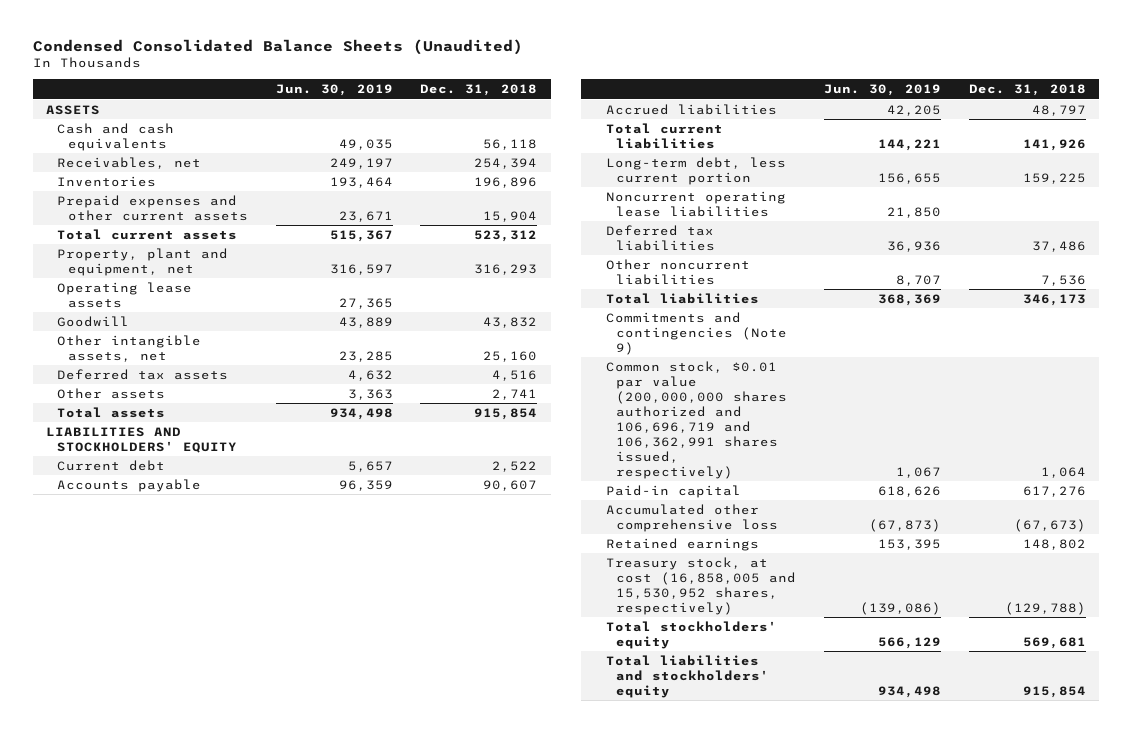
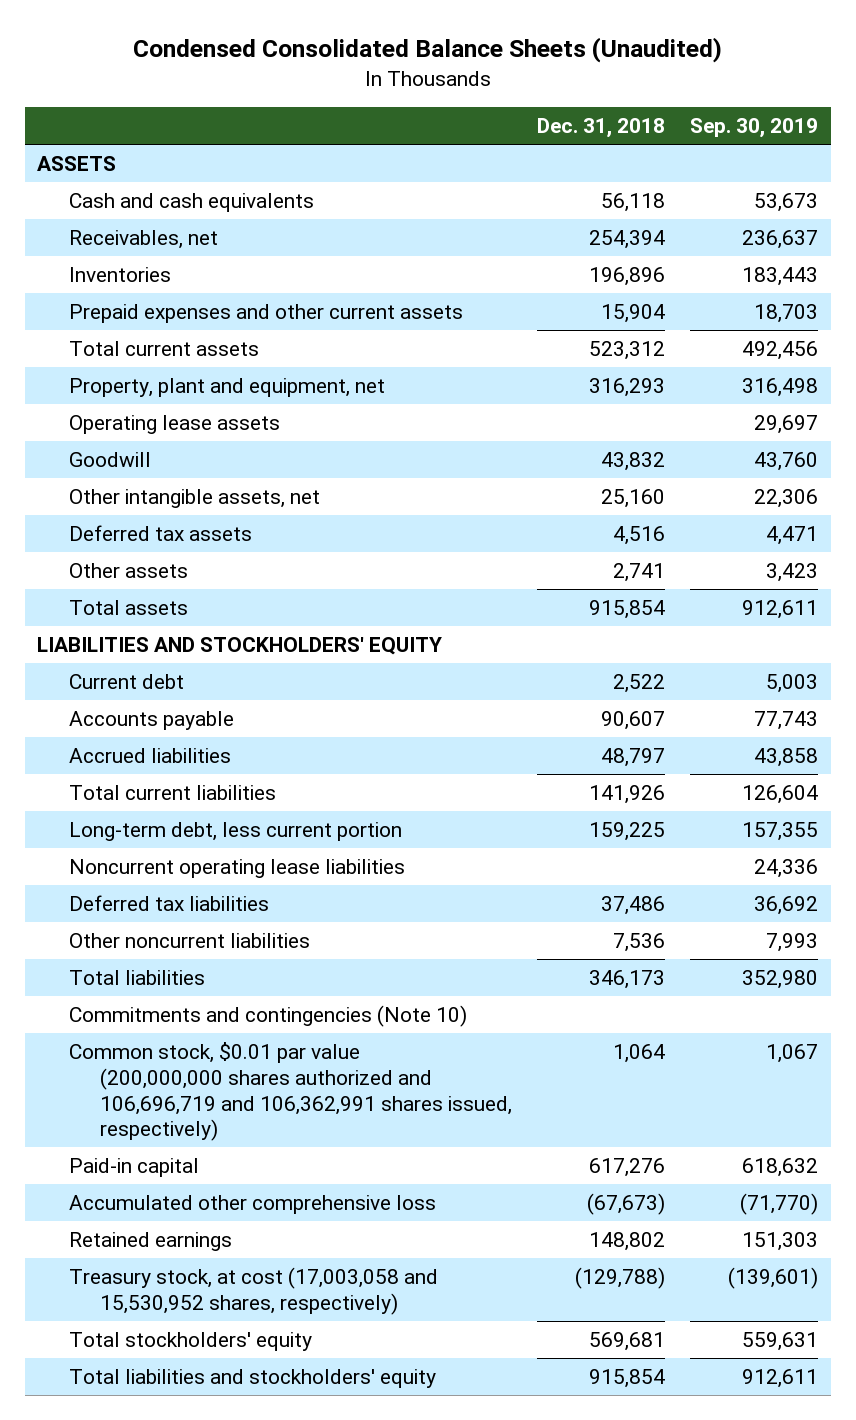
- | Jun. 30, 2019 | Dec. 31, 2018
+ | Dec. 31, 2018 | Sep. 30, 2019
- Commitments and contingencies (Note 9)
+ Commitments and contingencies (Note 10)
- Treasury stock, at cost (16,858,005 and 15,530,952 shares, respectively) | (139,086) | (129,788)
+ Treasury stock, at cost (17,003,058 and 15,530,952 shares, respectively) | (129,788) | (139,601)

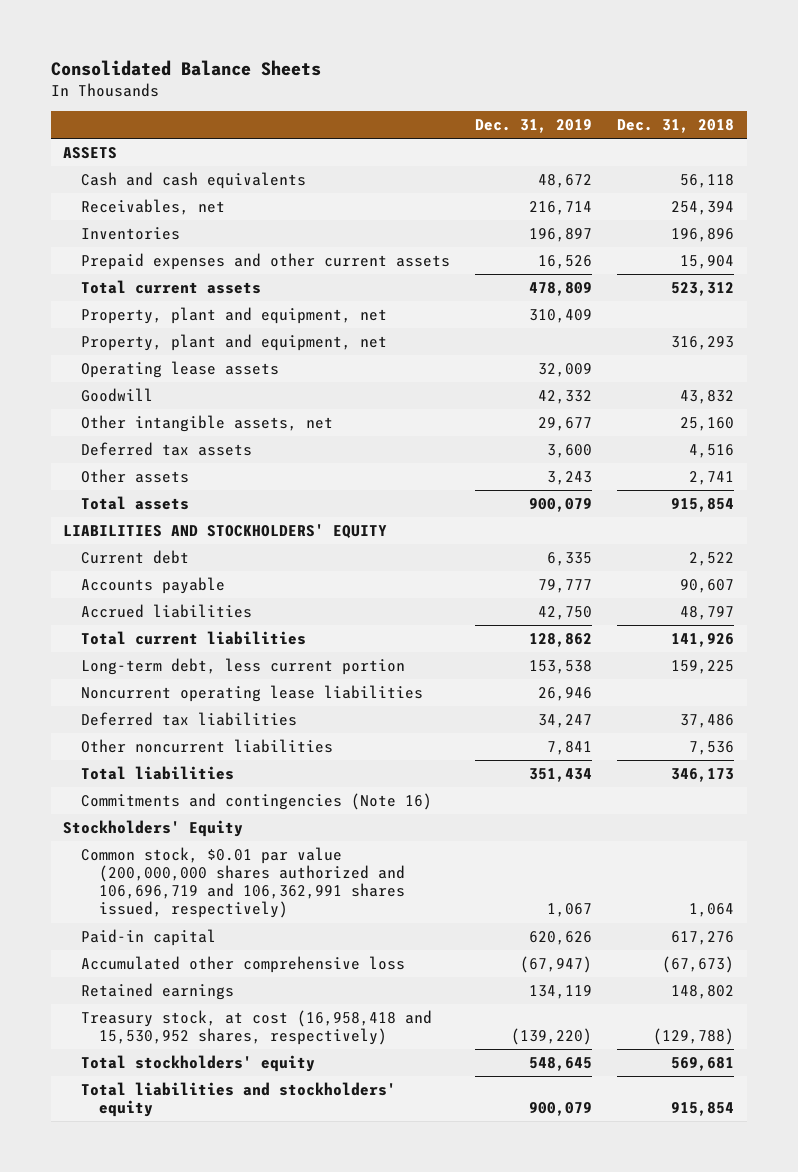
- Condensed Consolidated Balance Sheets (Unaudited)
+ Consolidated Balance Sheets
- | Dec. 31, 2018 | Sep. 30, 2019
+ | Dec. 31, 2019 | Dec. 31, 2018
+ Property, plant and equipment, net | 310,409 |
- Commitments and contingencies (Note 10)
+ Commitments and contingencies (Note 16)
+ Stockholders' Equity
- Treasury stock, at cost (17,003,058 and 15,530,952 shares, respectively) | (129,788) | (139,601)
+ Treasury stock, at cost (16,958,418 and 15,530,952 shares, respectively) | (139,220) | (129,788)

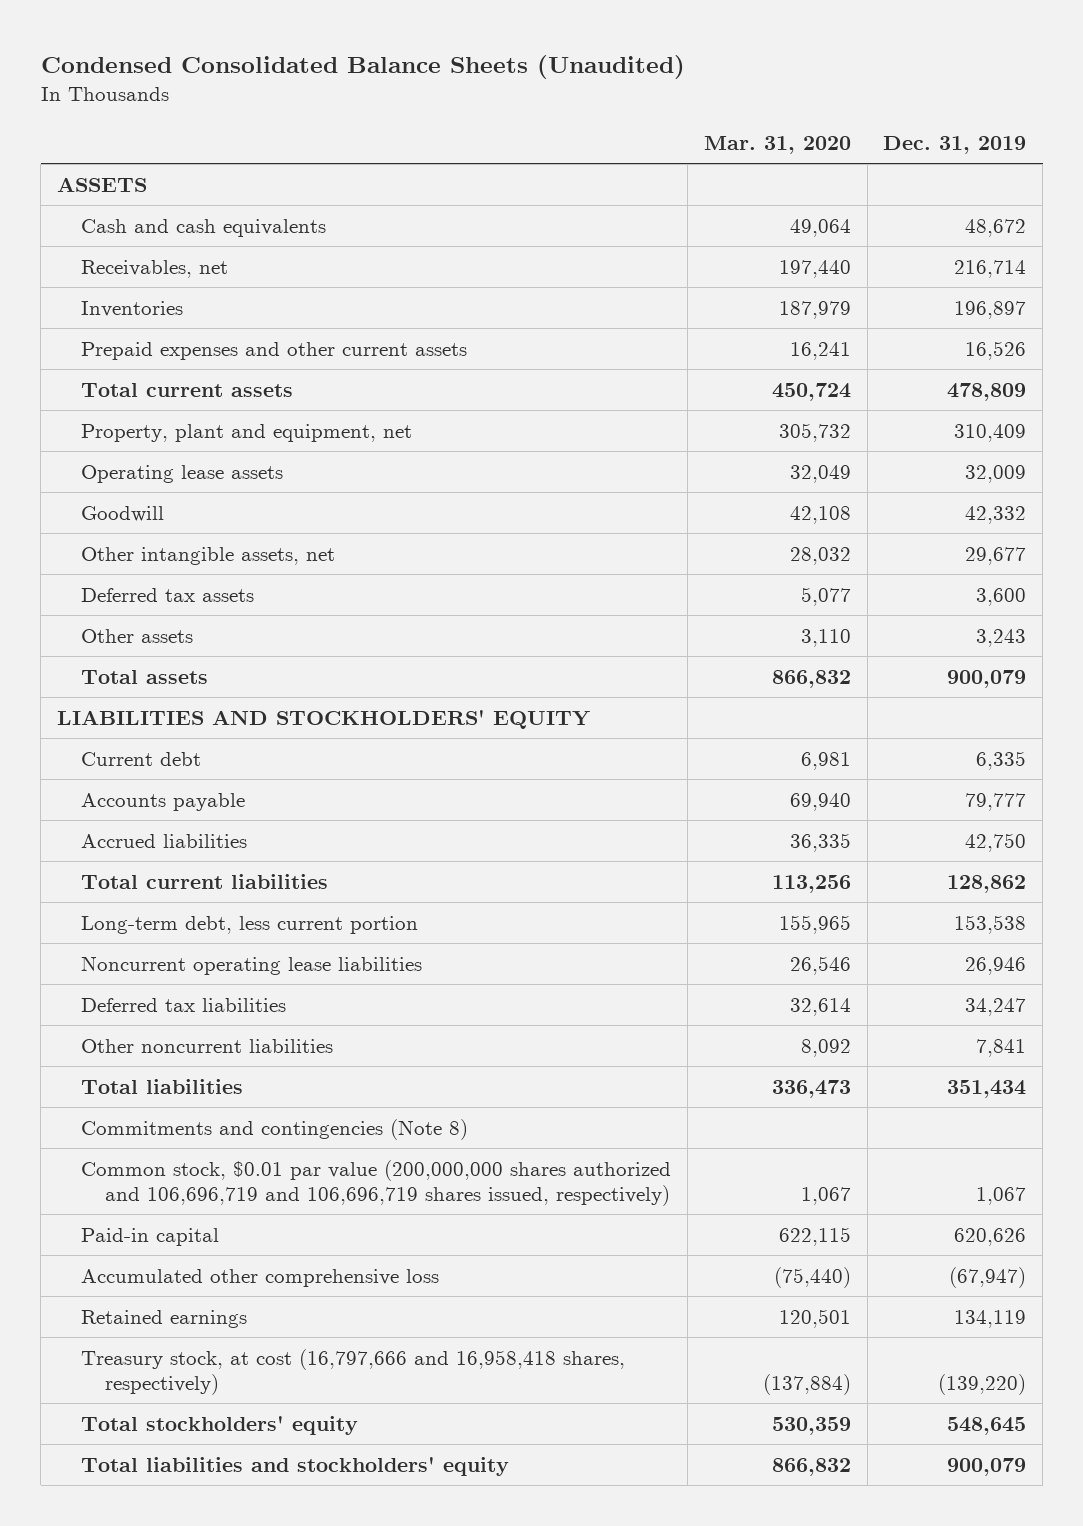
- Consolidated Balance Sheets
+ Condensed Consolidated Balance Sheets (Unaudited)
- | Dec. 31, 2019 | Dec. 31, 2018
+ | Mar. 31, 2020 | Dec. 31, 2019
- Property, plant and equipment, net | | 316,293
- Commitments and contingencies (Note 16)
- Stockholders' Equity
- Common stock, $0.01 par value (200,000,000 shares authorized and 106,696,719 and 106,362,991 shares issued, respectively) | 1,067 | 1,064
+ Commitments and contingencies (Note 8)
+ Common stock, $0.01 par value (200,000,000 shares authorized and 106,696,719 and 106,696,719 shares issued, respectively) | 1,067 | 1,067
- Treasury stock, at cost (16,958,418 and 15,530,952 shares, respectively) | (139,220) | (129,788)
+ Treasury stock, at cost (16,797,666 and 16,958,418 shares, respectively) | (137,884) | (139,220)

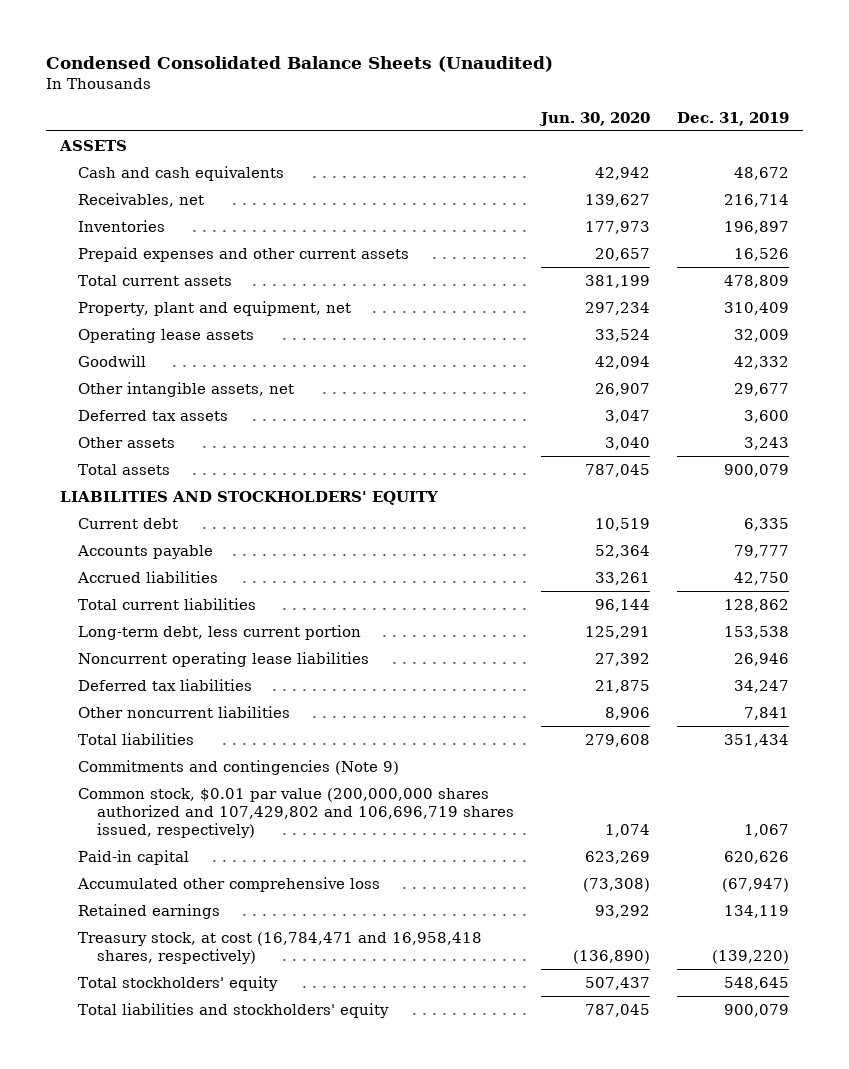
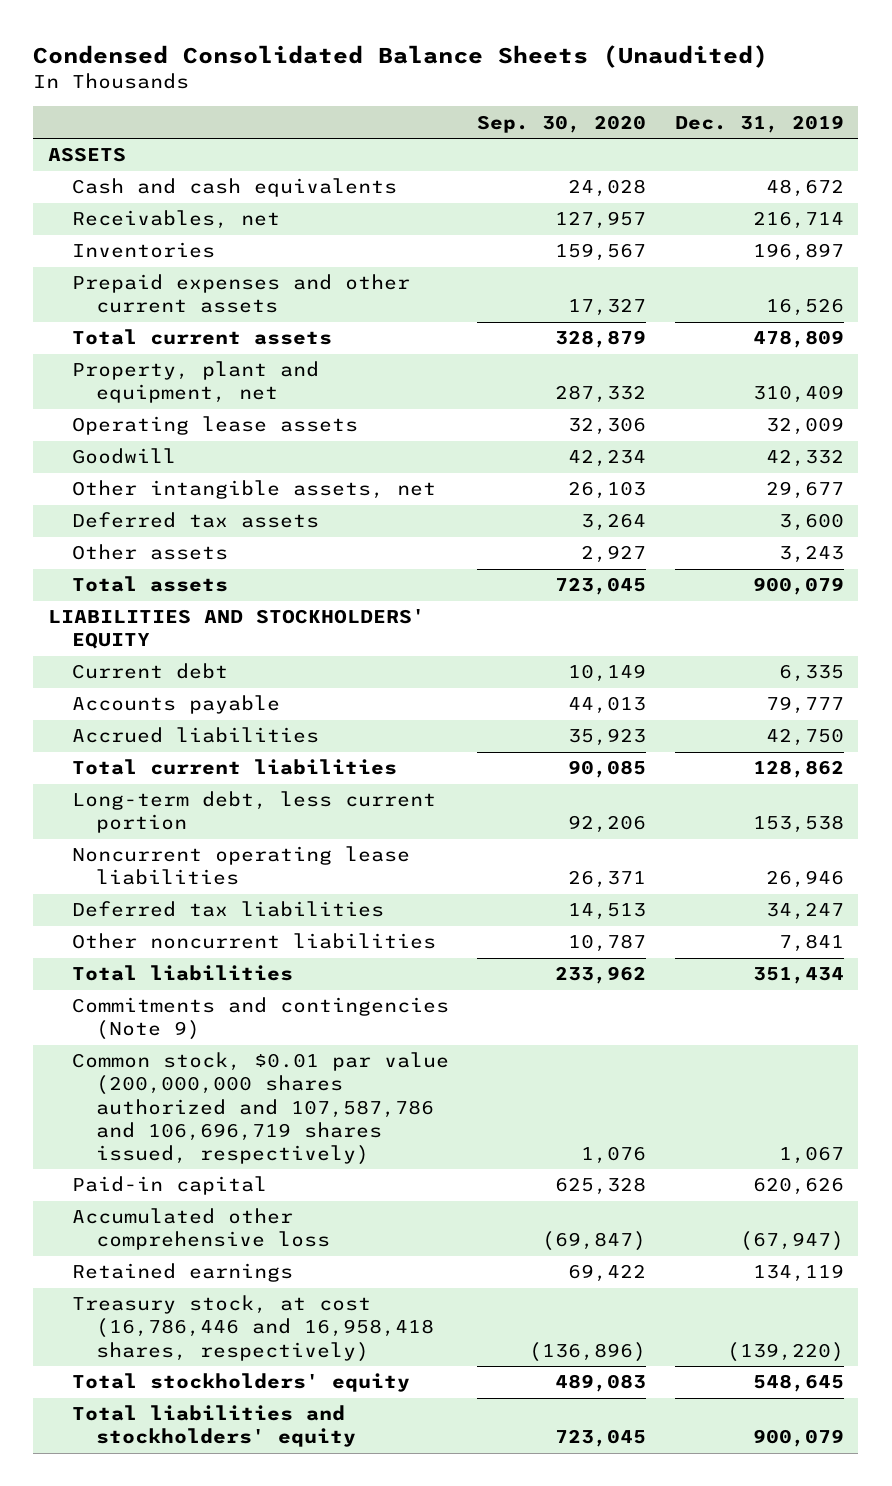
- | Jun. 30, 2020 | Dec. 31, 2019
+ | Sep. 30, 2020 | Dec. 31, 2019
- Common stock, $0.01 par value (200,000,000 shares authorized and 107,429,802 and 106,696,719 shares issued, respectively) | 1,074 | 1,067
+ Common stock, $0.01 par value (200,000,000 shares authorized and 107,587,786 and 106,696,719 shares issued, respectively) | 1,076 | 1,067
- Treasury stock, at cost (16,784,471 and 16,958,418 shares, respectively) | (136,890) | (139,220)
+ Treasury stock, at cost (16,786,446 and 16,958,418 shares, respectively) | (136,896) | (139,220)

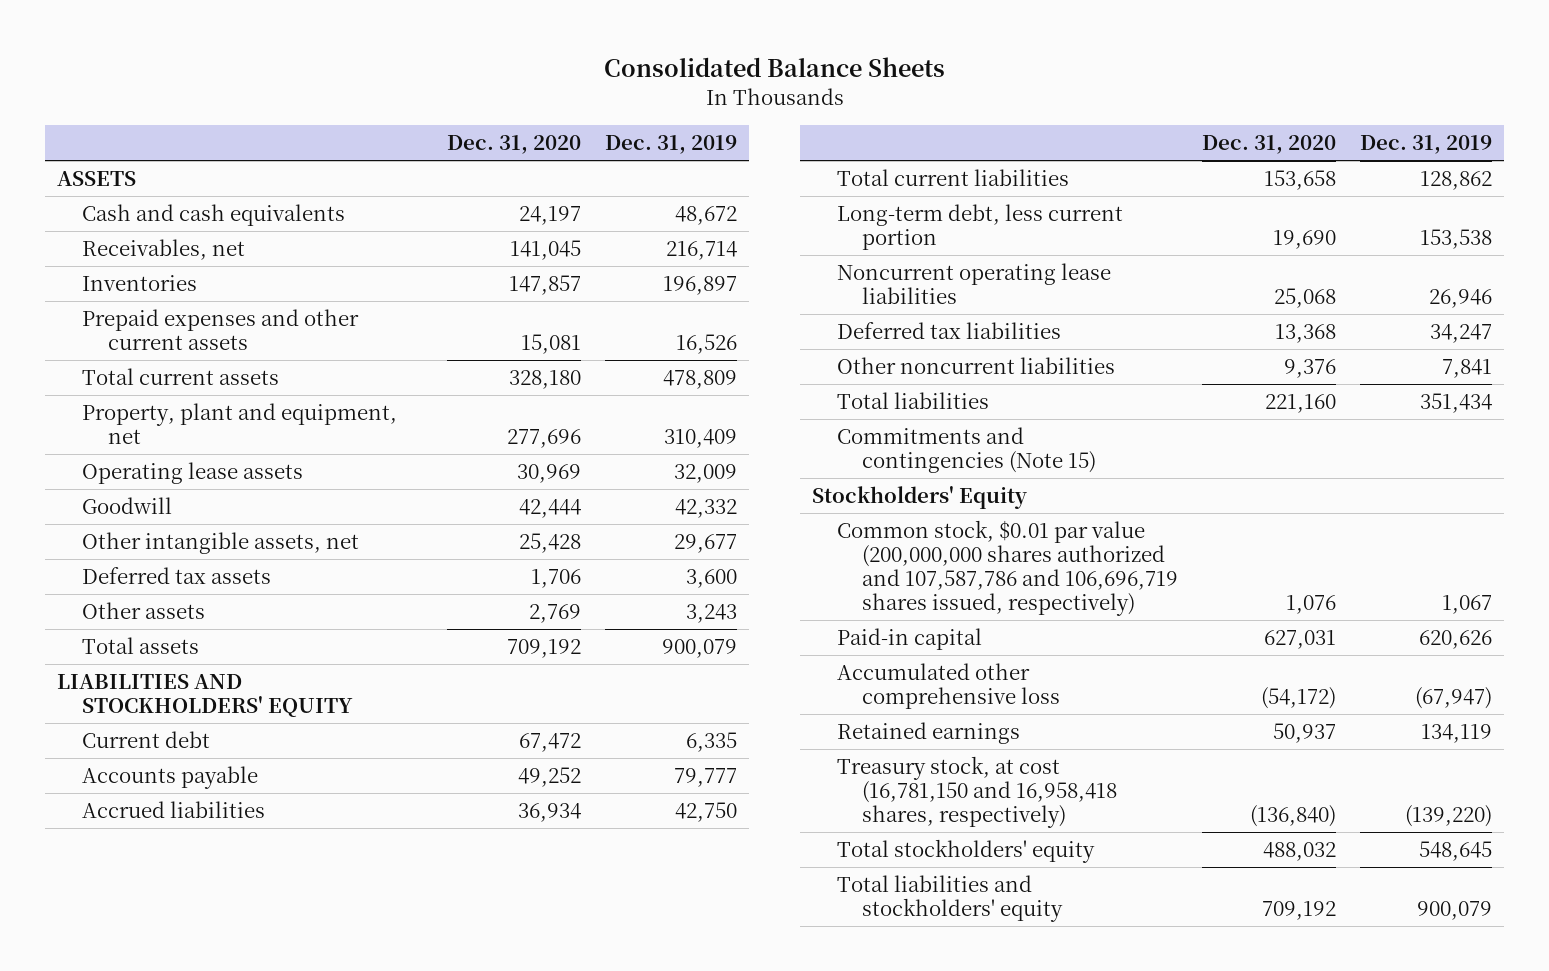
- Condensed Consolidated Balance Sheets (Unaudited)
+ Consolidated Balance Sheets
- | Sep. 30, 2020 | Dec. 31, 2019
+ | Dec. 31, 2020 | Dec. 31, 2019
- Commitments and contingencies (Note 9)
+ Commitments and contingencies (Note 15)
+ Stockholders' Equity
- Treasury stock, at cost (16,786,446 and 16,958,418 shares, respectively) | (136,896) | (139,220)
+ Treasury stock, at cost (16,781,150 and 16,958,418 shares, respectively) | (136,840) | (139,220)

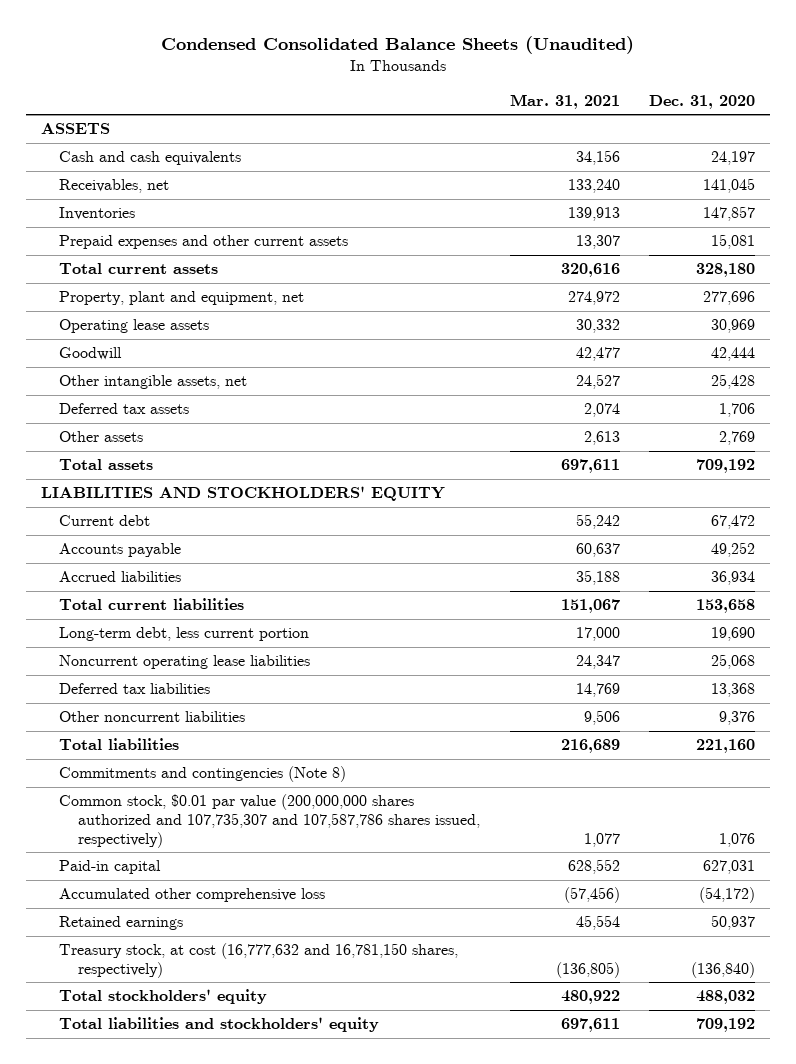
- Consolidated Balance Sheets
+ Condensed Consolidated Balance Sheets (Unaudited)
- | Dec. 31, 2020 | Dec. 31, 2019
+ | Mar. 31, 2021 | Dec. 31, 2020
- Commitments and contingencies (Note 15)
- Stockholders' Equity
- Common stock, $0.01 par value (200,000,000 shares authorized and 107,587,786 and 106,696,719 shares issued, respectively) | 1,076 | 1,067
+ Commitments and contingencies (Note 8)
+ Common stock, $0.01 par value (200,000,000 shares authorized and 107,735,307 and 107,587,786 shares issued, respectively) | 1,077 | 1,076
- Treasury stock, at cost (16,781,150 and 16,958,418 shares, respectively) | (136,840) | (139,220)
+ Treasury stock, at cost (16,777,632 and 16,781,150 shares, respectively) | (136,805) | (136,840)

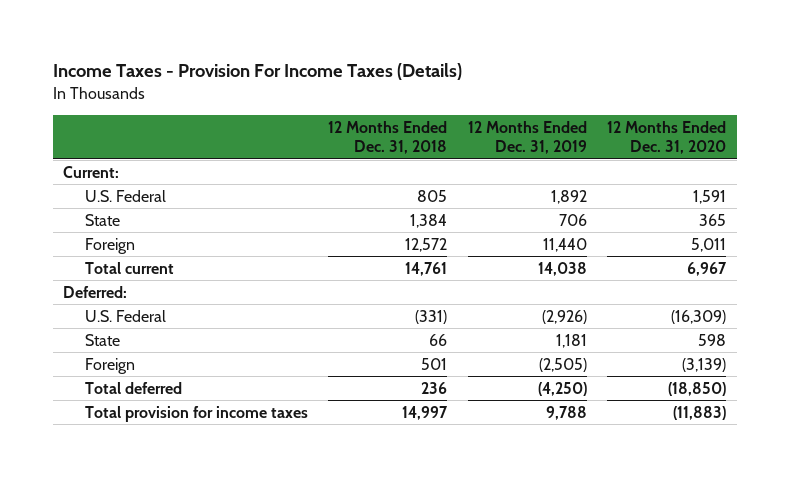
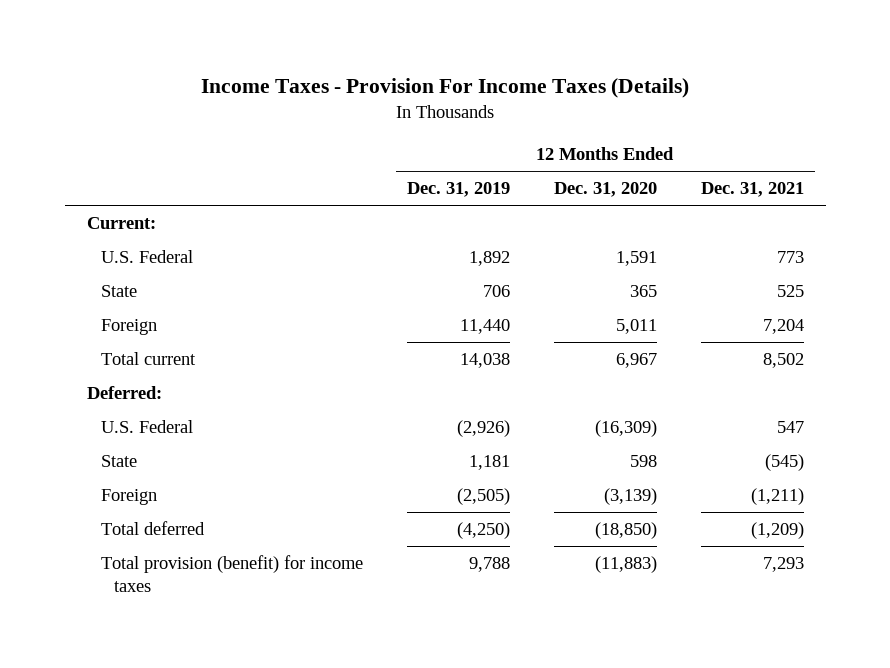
- | 12 Months Ended Dec. 31, 2018 | 12 Months Ended Dec. 31, 2019 | 12 Months Ended Dec. 31, 2020
+ | 12 Months Ended Dec. 31, 2019 | 12 Months Ended Dec. 31, 2020 | 12 Months Ended Dec. 31, 2021
- Total provision for income taxes | 14,997 | 9,788 | (11,883)
+ Total provision (benefit) for income taxes | 9,788 | (11,883) | 7,293

